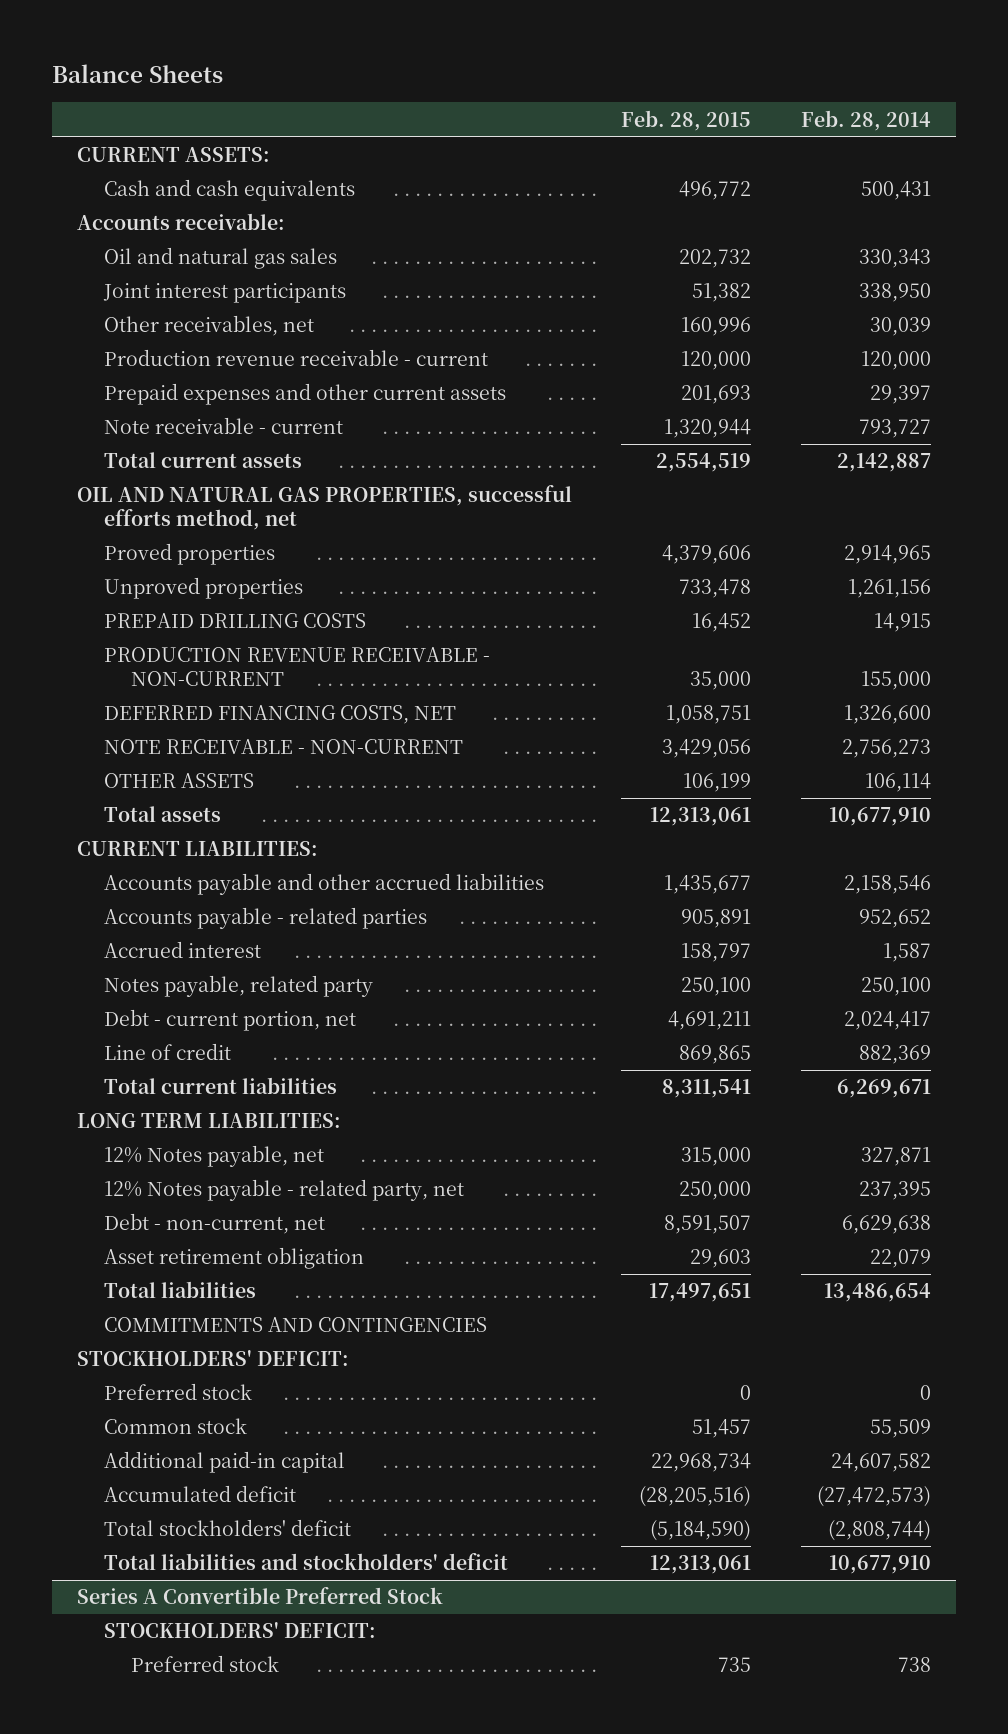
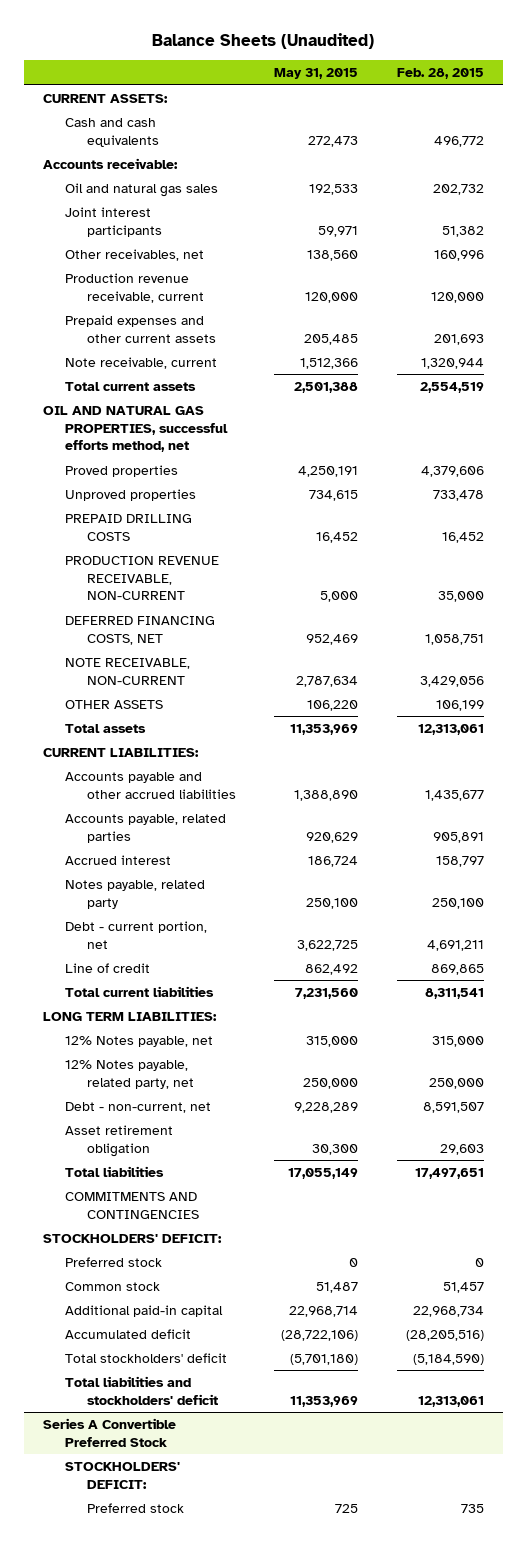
- Balance Sheets
+ Balance Sheets (Unaudited)
- | Feb. 28, 2015 | Feb. 28, 2014
+ | May 31, 2015 | Feb. 28, 2015
- Production revenue receivable - current | 120,000 | 120,000
+ Production revenue receivable, current | 120,000 | 120,000
- Note receivable - current | 1,320,944 | 793,727
+ Note receivable, current | 1,512,366 | 1,320,944
- PRODUCTION REVENUE RECEIVABLE - NON-CURRENT | 35,000 | 155,000
+ PRODUCTION REVENUE RECEIVABLE, NON-CURRENT | 5,000 | 35,000
- NOTE RECEIVABLE - NON-CURRENT | 3,429,056 | 2,756,273
+ NOTE RECEIVABLE, NON-CURRENT | 2,787,634 | 3,429,056
- Accounts payable - related parties | 905,891 | 952,652
+ Accounts payable, related parties | 920,629 | 905,891
- 12% Notes payable - related party, net | 250,000 | 237,395
+ 12% Notes payable, related party, net | 250,000 | 250,000

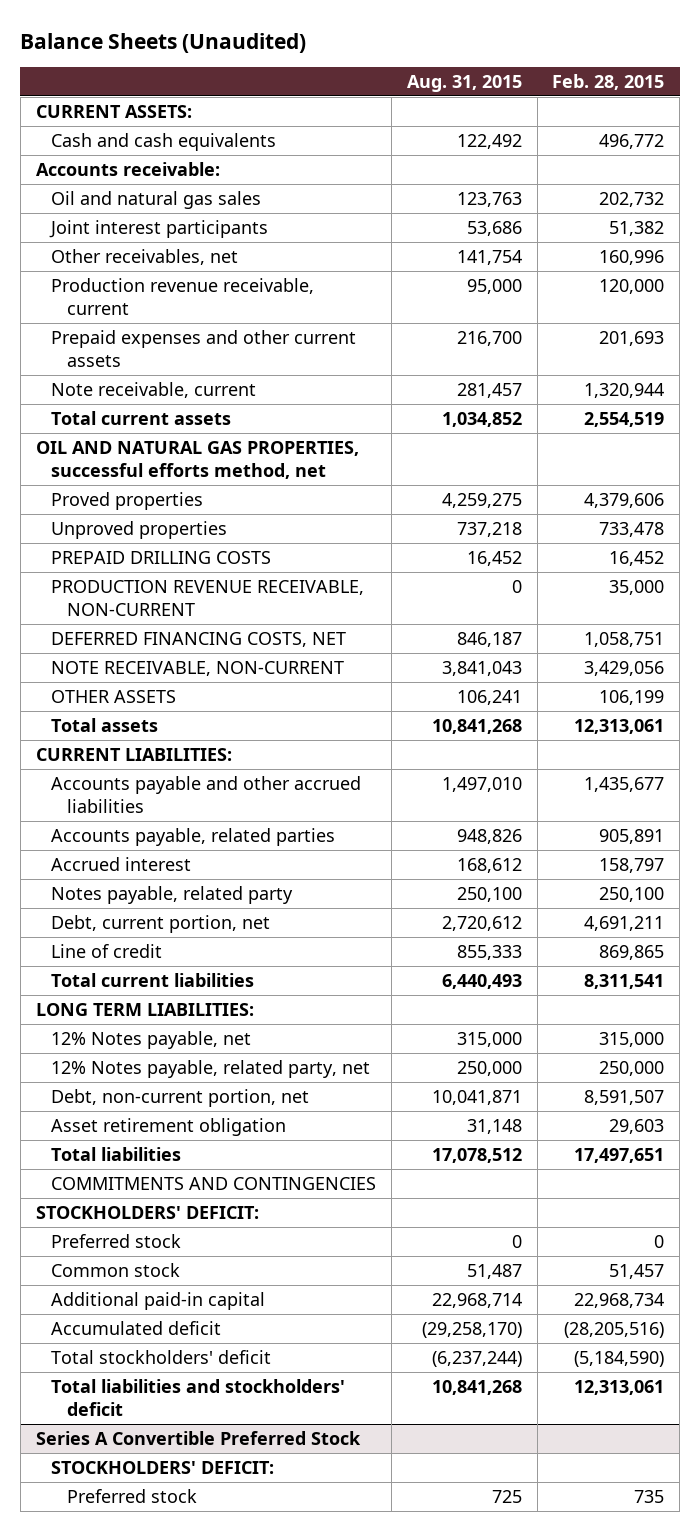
- | May 31, 2015 | Feb. 28, 2015
+ | Aug. 31, 2015 | Feb. 28, 2015
- Debt - current portion, net | 3,622,725 | 4,691,211
+ Debt, current portion, net | 2,720,612 | 4,691,211
- Debt - non-current, net | 9,228,289 | 8,591,507
+ Debt, non-current portion, net | 10,041,871 | 8,591,507

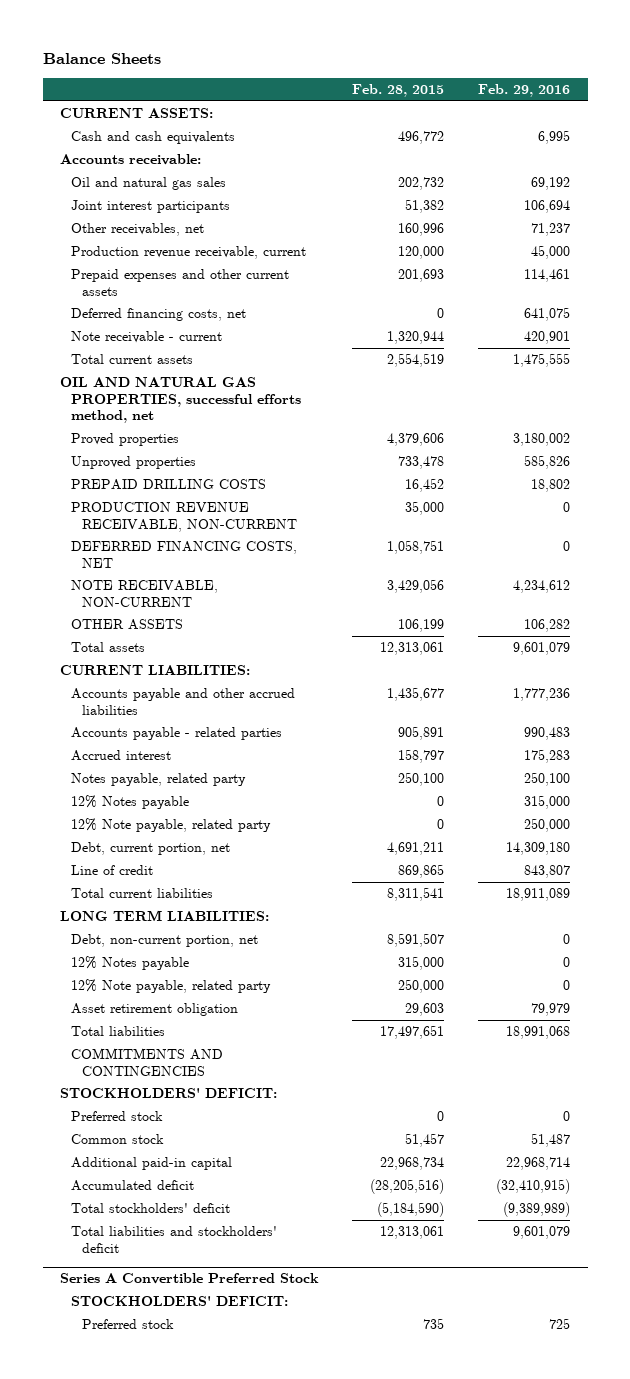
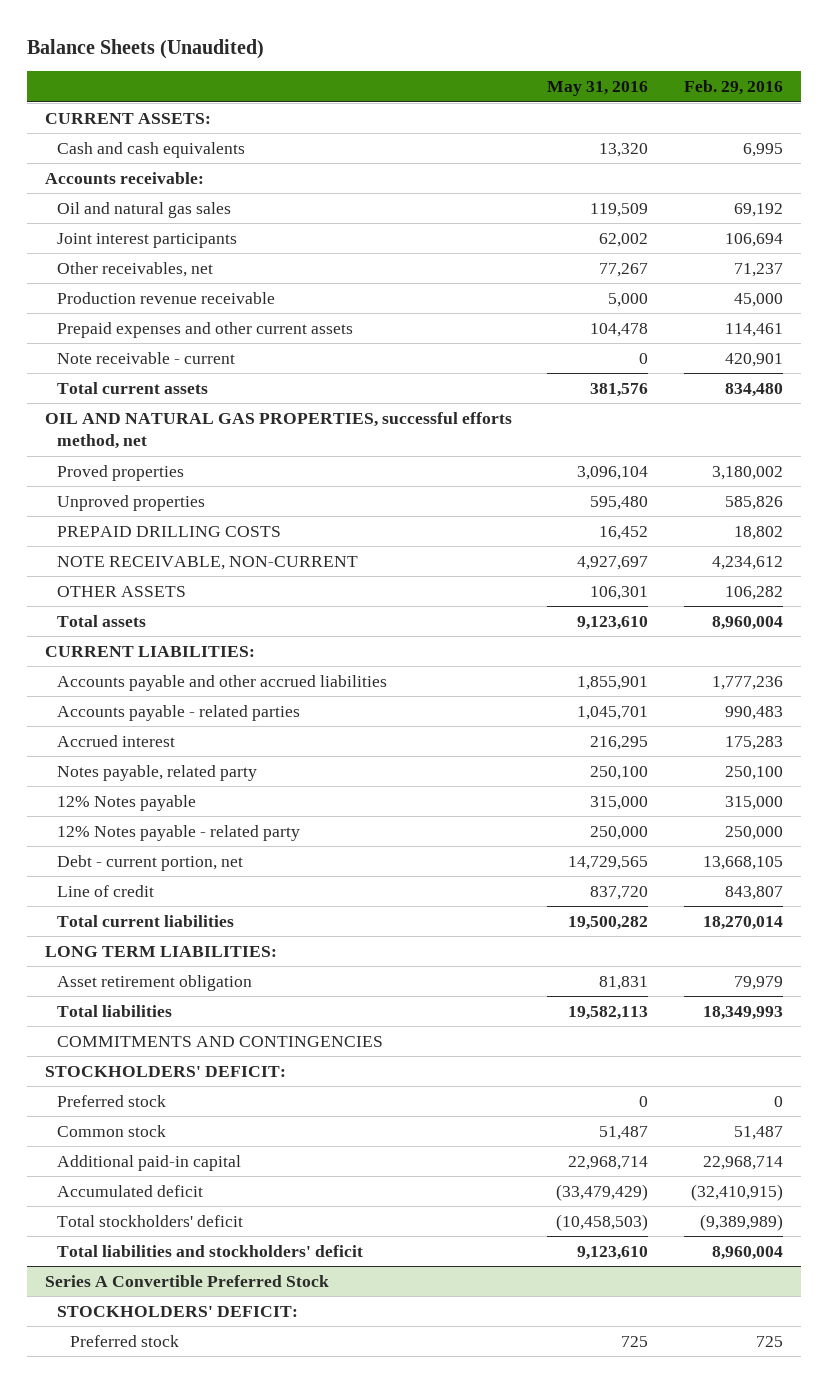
- Balance Sheets
+ Balance Sheets (Unaudited)
- | Feb. 28, 2015 | Feb. 29, 2016
+ | May 31, 2016 | Feb. 29, 2016
- Production revenue receivable, current | 120,000 | 45,000
+ Production revenue receivable | 5,000 | 45,000
- Deferred financing costs, net | 0 | 641,075
- Total current assets | 2,554,519 | 1,475,555
+ Total current assets | 381,576 | 834,480
- PRODUCTION REVENUE RECEIVABLE, NON-CURRENT | 35,000 | 0
- DEFERRED FINANCING COSTS, NET | 1,058,751 | 0
- Total assets | 12,313,061 | 9,601,079
+ Total assets | 9,123,610 | 8,960,004
- 12% Note payable, related party | 0 | 250,000
- Debt, current portion, net | 4,691,211 | 14,309,180
+ 12% Notes payable - related party | 250,000 | 250,000
+ Debt - current portion, net | 14,729,565 | 13,668,105
- Total current liabilities | 8,311,541 | 18,911,089
+ Total current liabilities | 19,500,282 | 18,270,014
- Debt, non-current portion, net | 8,591,507 | 0
- 12% Notes payable | 315,000 | 0
- 12% Note payable, related party | 250,000 | 0
- Total liabilities | 17,497,651 | 18,991,068
+ Total liabilities | 19,582,113 | 18,349,993
- Total liabilities and stockholders' deficit | 12,313,061 | 9,601,079
+ Total liabilities and stockholders' deficit | 9,123,610 | 8,960,004

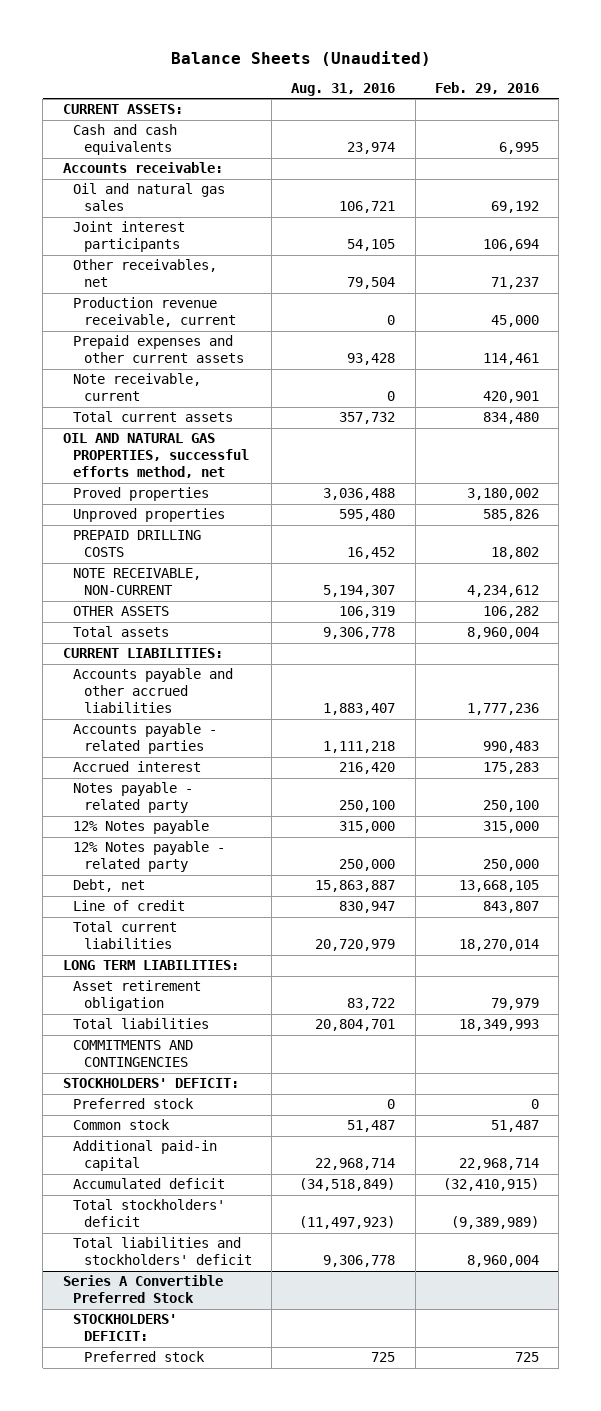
- | May 31, 2016 | Feb. 29, 2016
+ | Aug. 31, 2016 | Feb. 29, 2016
- Production revenue receivable | 5,000 | 45,000
+ Production revenue receivable, current | 0 | 45,000
- Note receivable - current | 0 | 420,901
+ Note receivable, current | 0 | 420,901
- Notes payable, related party | 250,100 | 250,100
+ Notes payable - related party | 250,100 | 250,100
- Debt - current portion, net | 14,729,565 | 13,668,105
+ Debt, net | 15,863,887 | 13,668,105

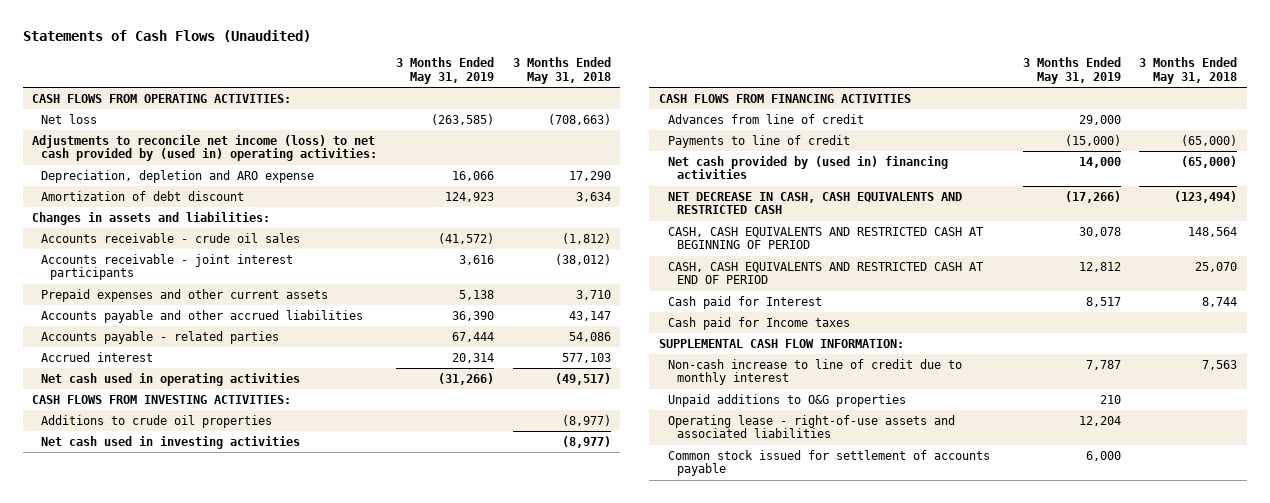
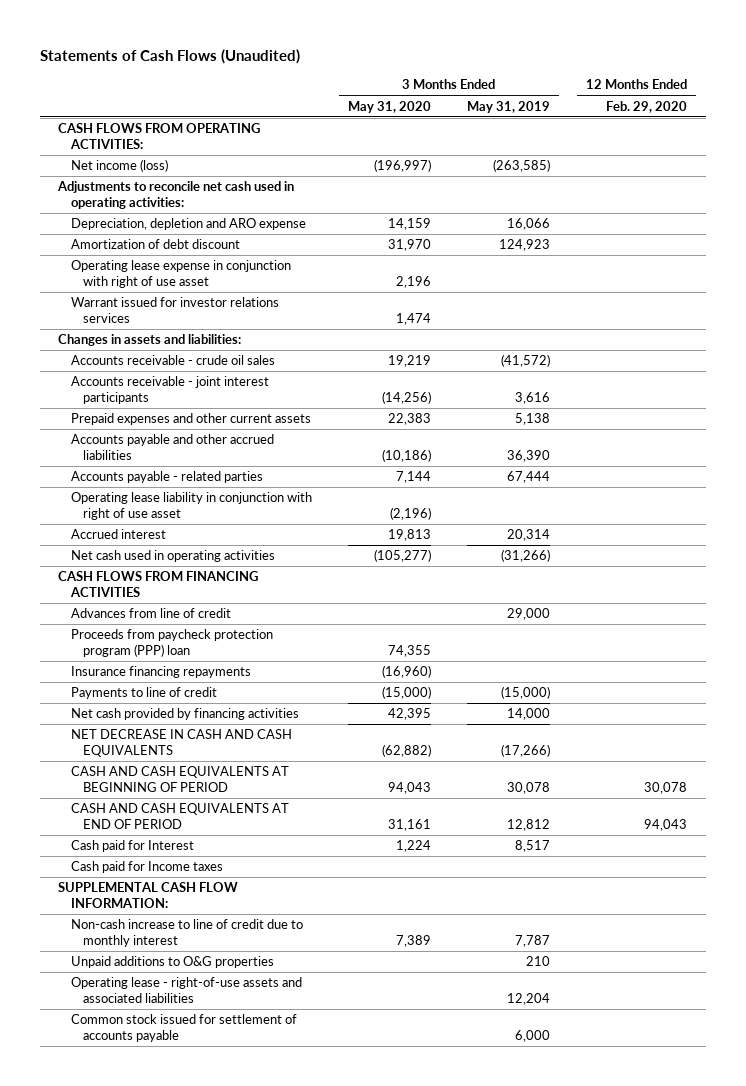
- | 3 Months Ended May 31, 2019 | 3 Months Ended May 31, 2018
+ | 3 Months Ended May 31, 2020 | 3 Months Ended May 31, 2019 | 12 Months Ended Feb. 29, 2020
- Net loss | (263,585) | (708,663)
- Adjustments to reconcile net income (loss) to net cash provided by (used in) operating activities:
+ Net income (loss) | (196,997) | (263,585) |
+ Adjustments to reconcile net cash used in operating activities:
+ Operating lease expense in conjunction with right of use asset | 2,196 | |
+ Warrant issued for investor relations services | 1,474 | |
+ Operating lease liability in conjunction with right of use asset | (2,196) | |
- CASH FLOWS FROM INVESTING ACTIVITIES:
- Additions to crude oil properties | | (8,977)
- Net cash used in investing activities | | (8,977)
+ Proceeds from paycheck protection program (PPP) loan | 74,355 | |
+ Insurance financing repayments | (16,960) | |
- Net cash provided by (used in) financing activities | 14,000 | (65,000)
- NET DECREASE IN CASH, CASH EQUIVALENTS AND RESTRICTED CASH | (17,266) | (123,494)
- CASH, CASH EQUIVALENTS AND RESTRICTED CASH AT BEGINNING OF PERIOD | 30,078 | 148,564
- CASH, CASH EQUIVALENTS AND RESTRICTED CASH AT END OF PERIOD | 12,812 | 25,070
+ Net cash provided by financing activities | 42,395 | 14,000 |
+ NET DECREASE IN CASH AND CASH EQUIVALENTS | (62,882) | (17,266) |
+ CASH AND CASH EQUIVALENTS AT BEGINNING OF PERIOD | 94,043 | 30,078 | 30,078
+ CASH AND CASH EQUIVALENTS AT END OF PERIOD | 31,161 | 12,812 | 94,043

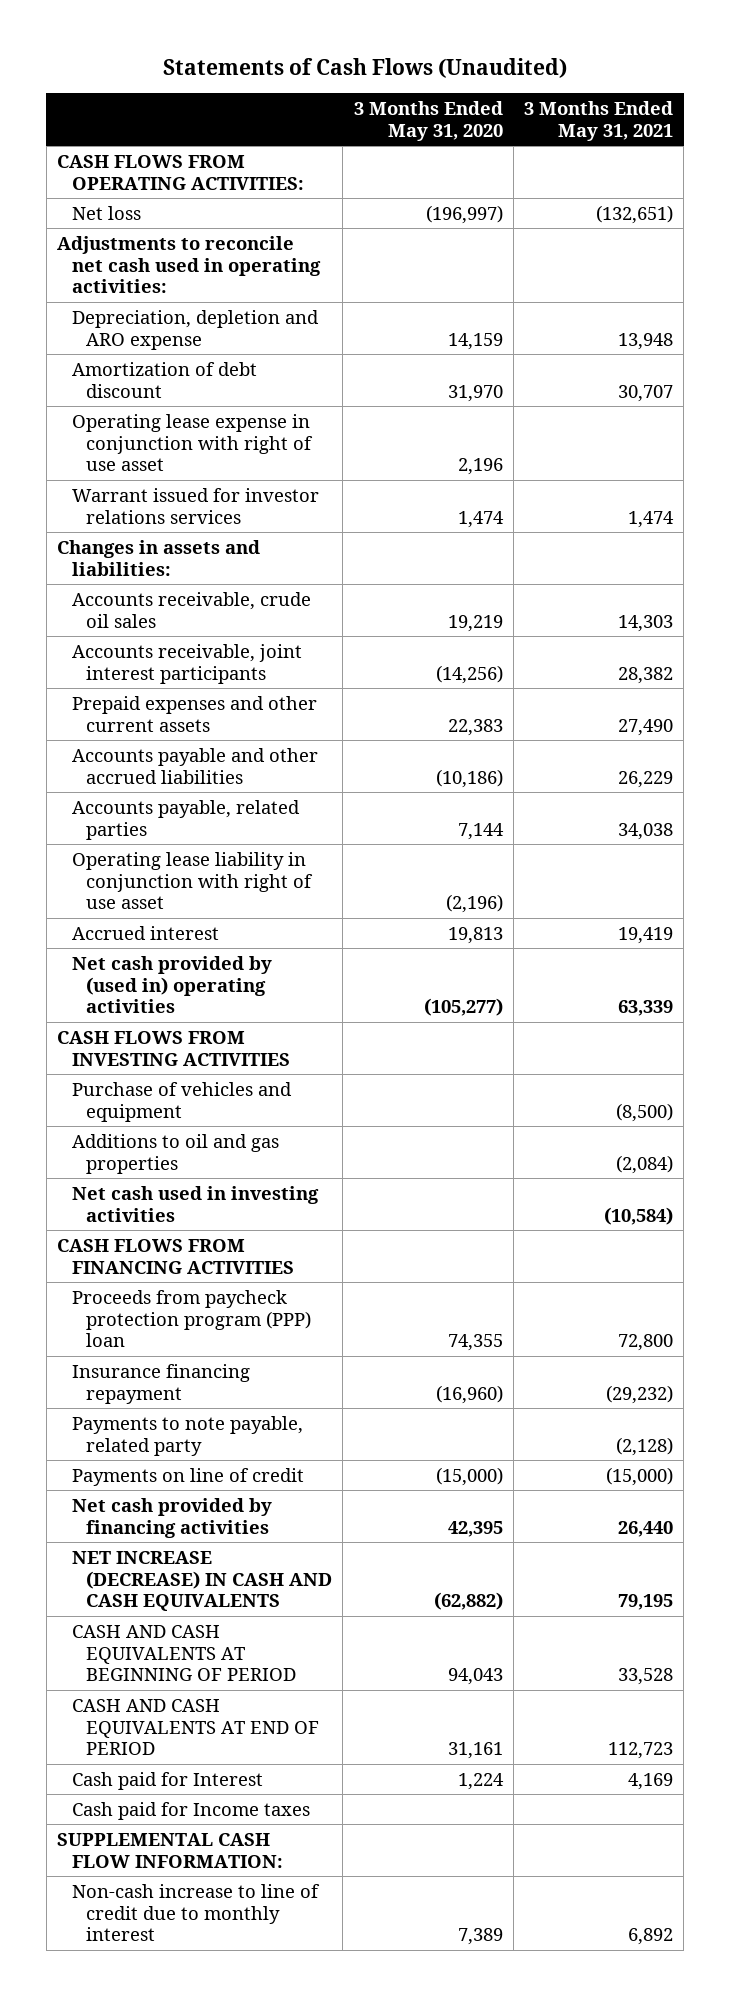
- | 3 Months Ended May 31, 2020 | 3 Months Ended May 31, 2019 | 12 Months Ended Feb. 29, 2020
+ | 3 Months Ended May 31, 2020 | 3 Months Ended May 31, 2021
- Net income (loss) | (196,997) | (263,585) |
+ Net loss | (196,997) | (132,651)
- Accounts receivable - crude oil sales | 19,219 | (41,572) |
- Accounts receivable - joint interest participants | (14,256) | 3,616 |
+ Accounts receivable, crude oil sales | 19,219 | 14,303
+ Accounts receivable, joint interest participants | (14,256) | 28,382
- Accounts payable - related parties | 7,144 | 67,444 |
+ Accounts payable, related parties | 7,144 | 34,038
- Net cash used in operating activities | (105,277) | (31,266) |
+ Net cash provided by (used in) operating activities | (105,277) | 63,339
+ CASH FLOWS FROM INVESTING ACTIVITIES
+ Purchase of vehicles and equipment | | (8,500)
+ Additions to oil and gas properties | | (2,084)
+ Net cash used in investing activities | | (10,584)
- Advances from line of credit | | 29,000 |
- Insurance financing repayments | (16,960) | |
- Payments to line of credit | (15,000) | (15,000) |
+ Insurance financing repayment | (16,960) | (29,232)
+ Payments to note payable, related party | | (2,128)
+ Payments on line of credit | (15,000) | (15,000)
- NET DECREASE IN CASH AND CASH EQUIVALENTS | (62,882) | (17,266) |
+ NET INCREASE (DECREASE) IN CASH AND CASH EQUIVALENTS | (62,882) | 79,195
- Unpaid additions to O&G properties | | 210 |
- Operating lease - right-of-use assets and associated liabilities | | 12,204 |
- Common stock issued for settlement of accounts payable | | 6,000 |

